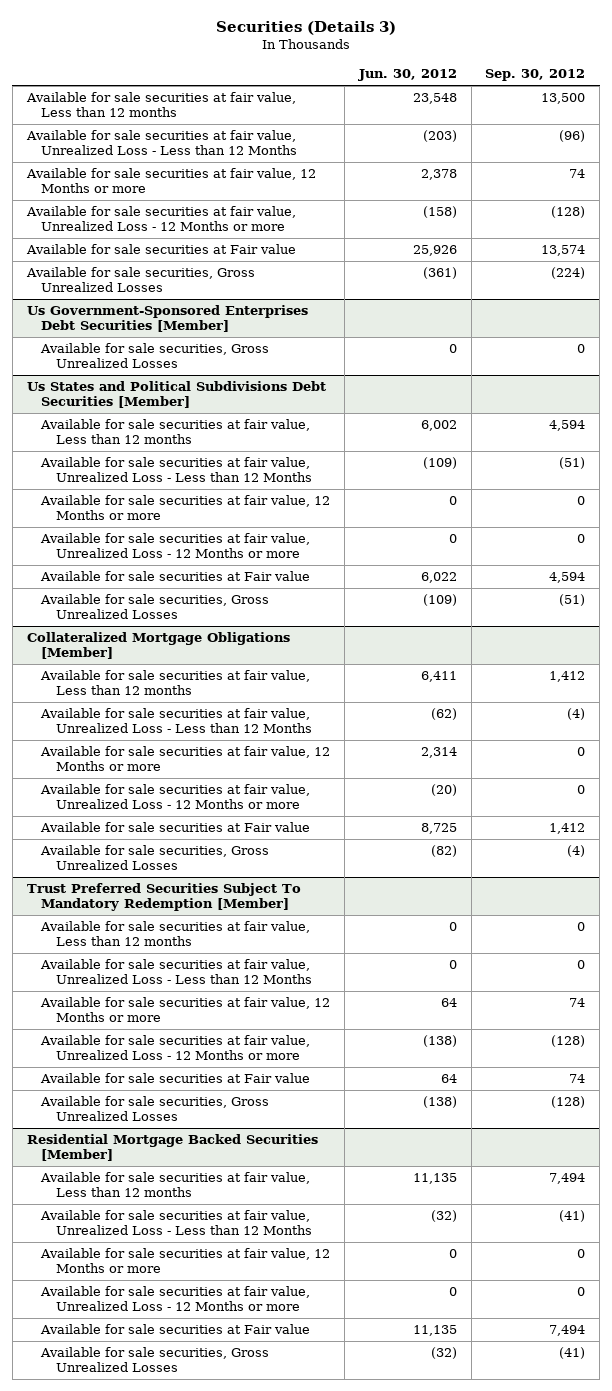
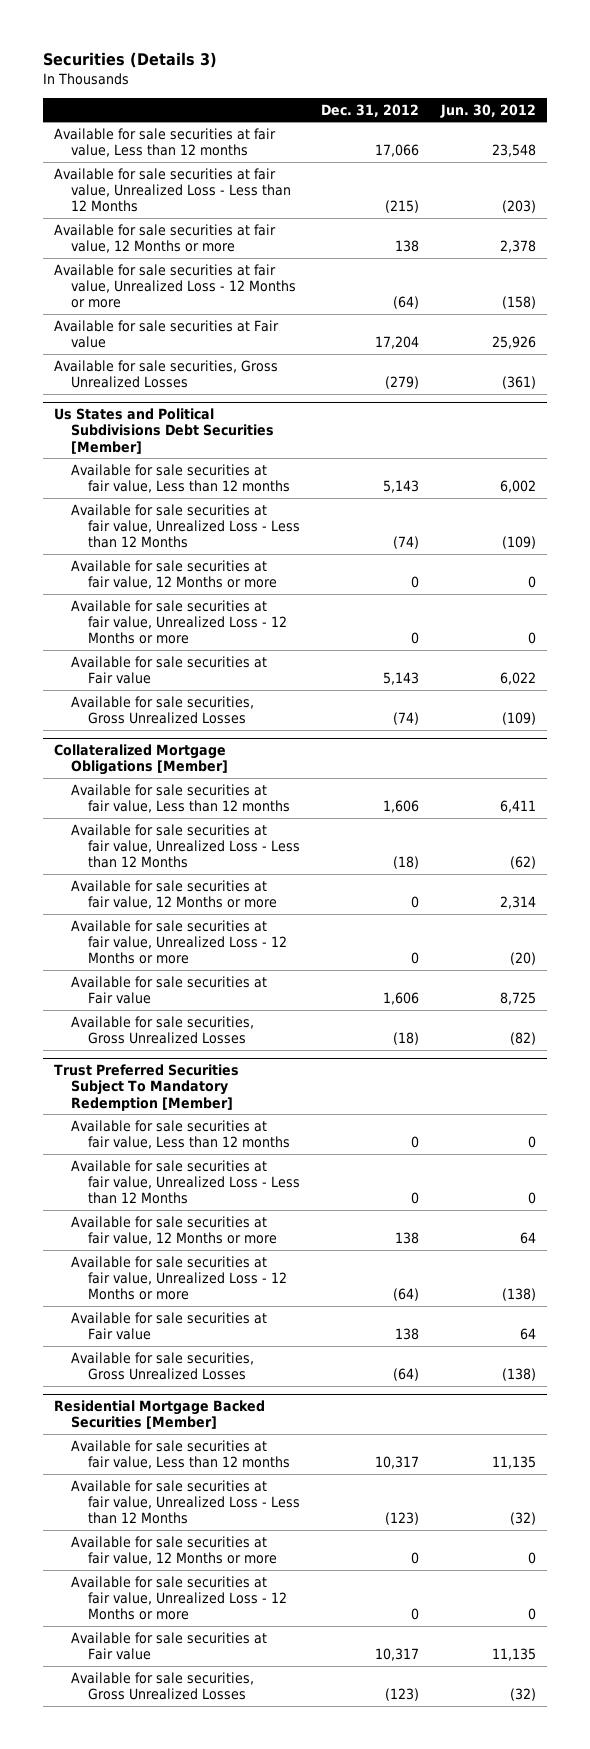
- | Jun. 30, 2012 | Sep. 30, 2012
+ | Dec. 31, 2012 | Jun. 30, 2012
- Us Government-Sponsored Enterprises Debt Securities [Member]
- Available for sale securities, Gross Unrealized Losses | 0 | 0

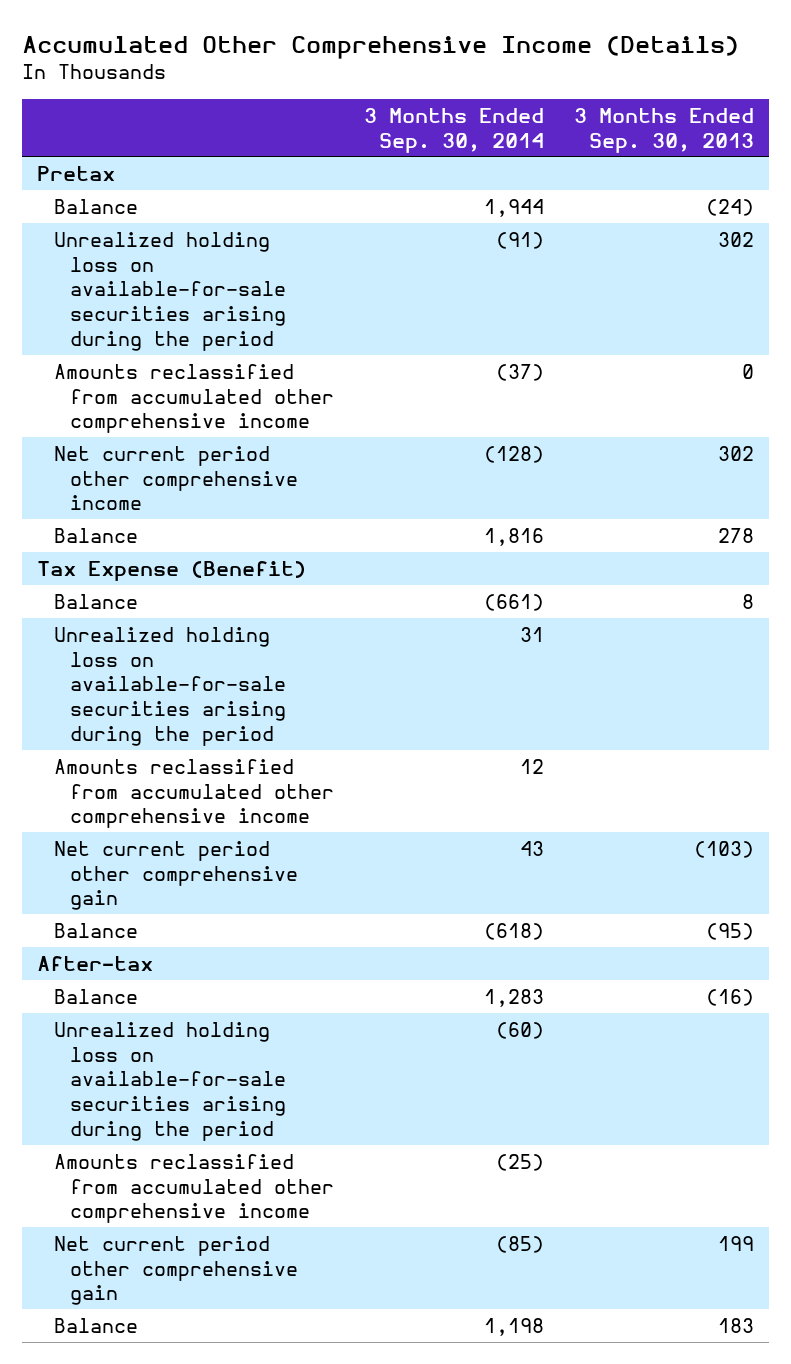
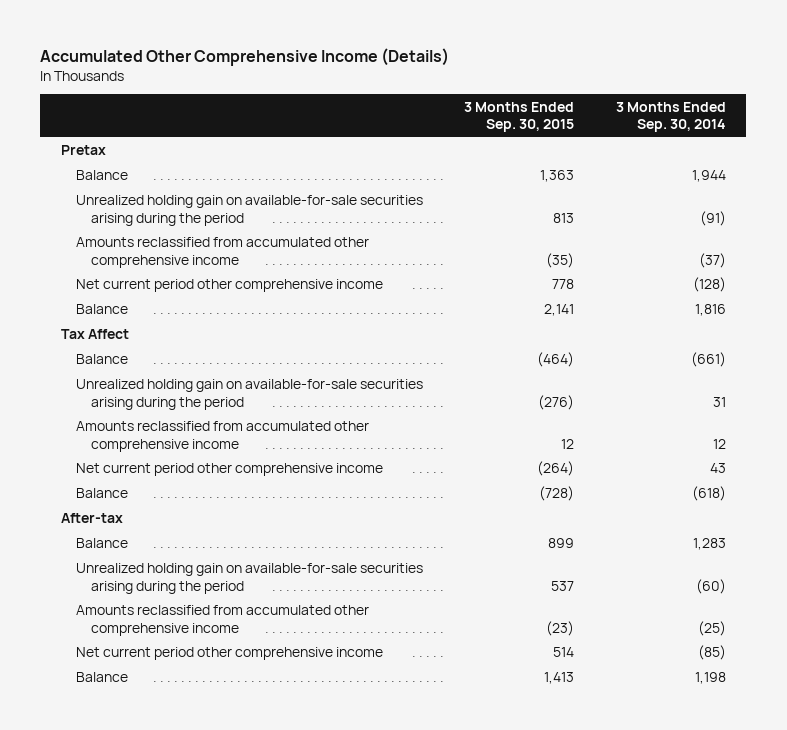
- | 3 Months Ended Sep. 30, 2014 | 3 Months Ended Sep. 30, 2013
+ | 3 Months Ended Sep. 30, 2015 | 3 Months Ended Sep. 30, 2014
- Unrealized holding loss on available-for-sale securities arising during the period | (91) | 302
+ Unrealized holding gain on available-for-sale securities arising during the period | 813 | (91)
- Tax Expense (Benefit)
+ Tax Affect
- Unrealized holding loss on available-for-sale securities arising during the period | 31 |
+ Unrealized holding gain on available-for-sale securities arising during the period | (276) | 31
- Net current period other comprehensive gain | 43 | (103)
+ Net current period other comprehensive income | (264) | 43
- Unrealized holding loss on available-for-sale securities arising during the period | (60) |
+ Unrealized holding gain on available-for-sale securities arising during the period | 537 | (60)
- Net current period other comprehensive gain | (85) | 199
+ Net current period other comprehensive income | 514 | (85)

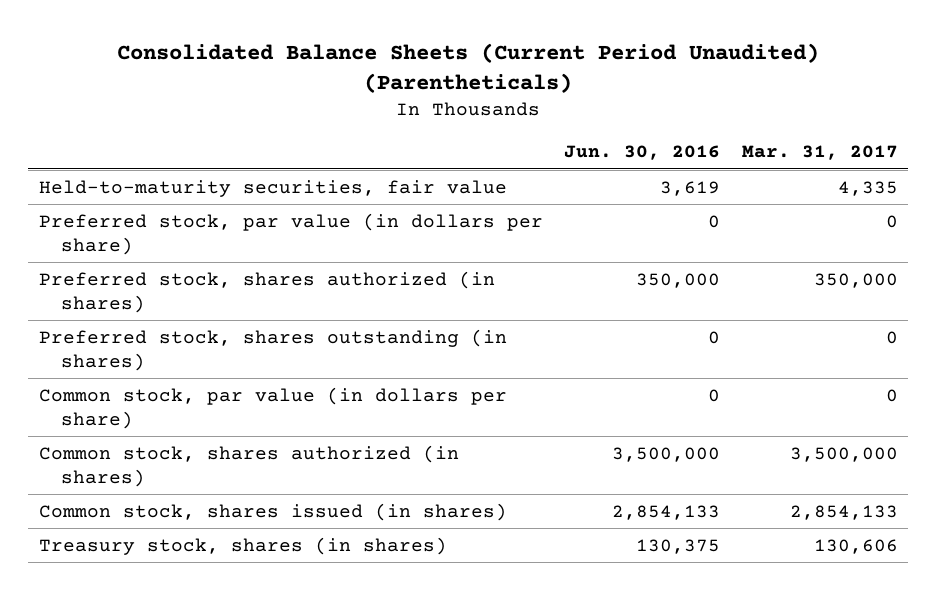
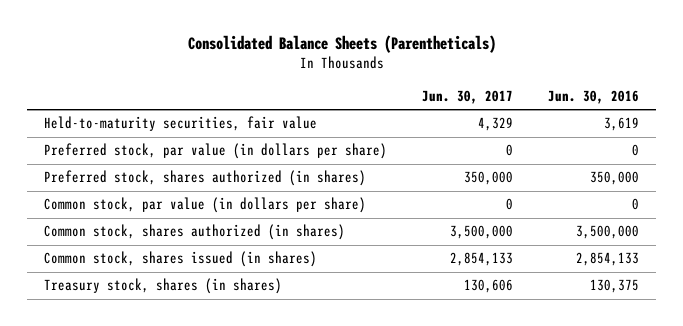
- Consolidated Balance Sheets (Current Period Unaudited) (Parentheticals)
+ Consolidated Balance Sheets (Parentheticals)
- | Jun. 30, 2016 | Mar. 31, 2017
+ | Jun. 30, 2017 | Jun. 30, 2016
- Preferred stock, shares outstanding (in shares) | 0 | 0

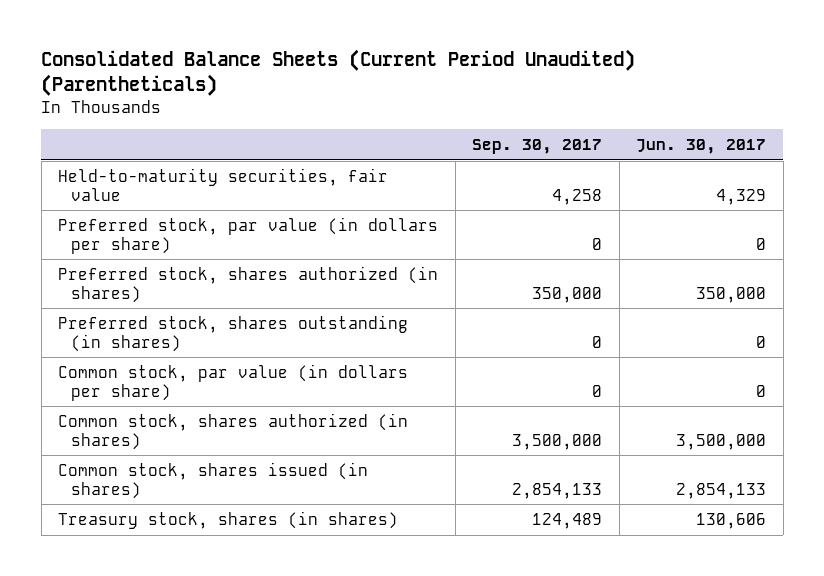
- Consolidated Balance Sheets (Parentheticals)
+ Consolidated Balance Sheets (Current Period Unaudited) (Parentheticals)
- | Jun. 30, 2017 | Jun. 30, 2016
+ | Sep. 30, 2017 | Jun. 30, 2017
+ Preferred stock, shares outstanding (in shares) | 0 | 0

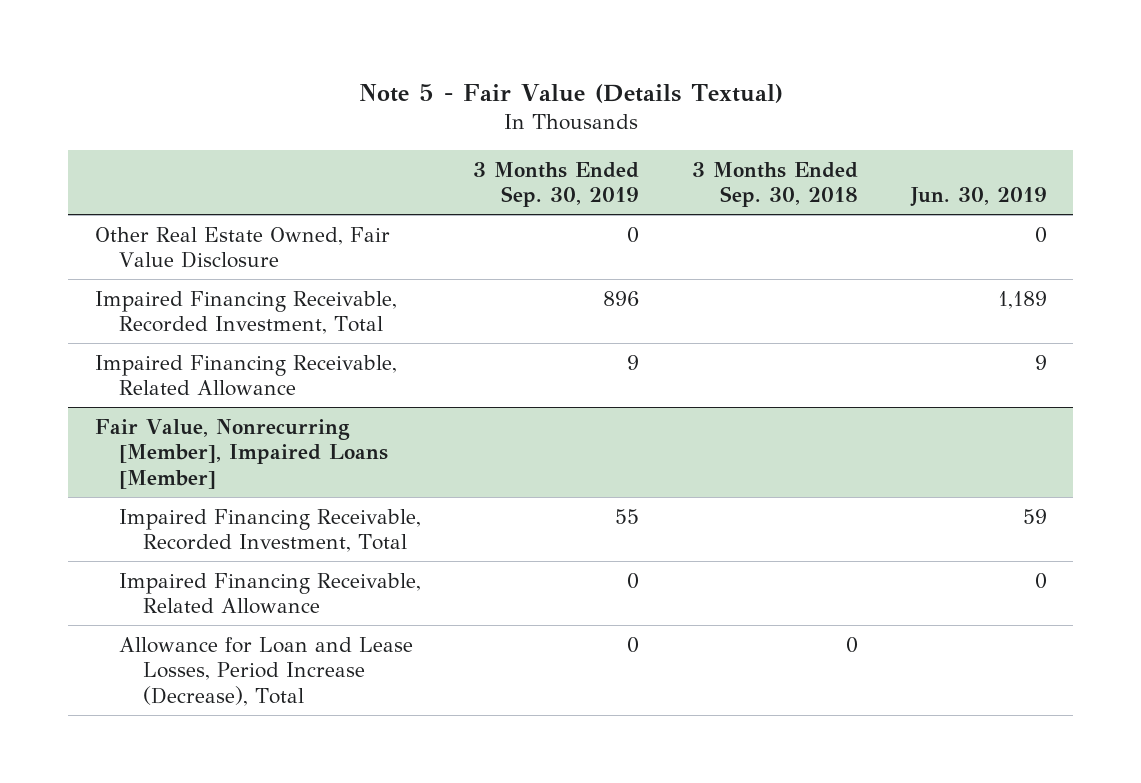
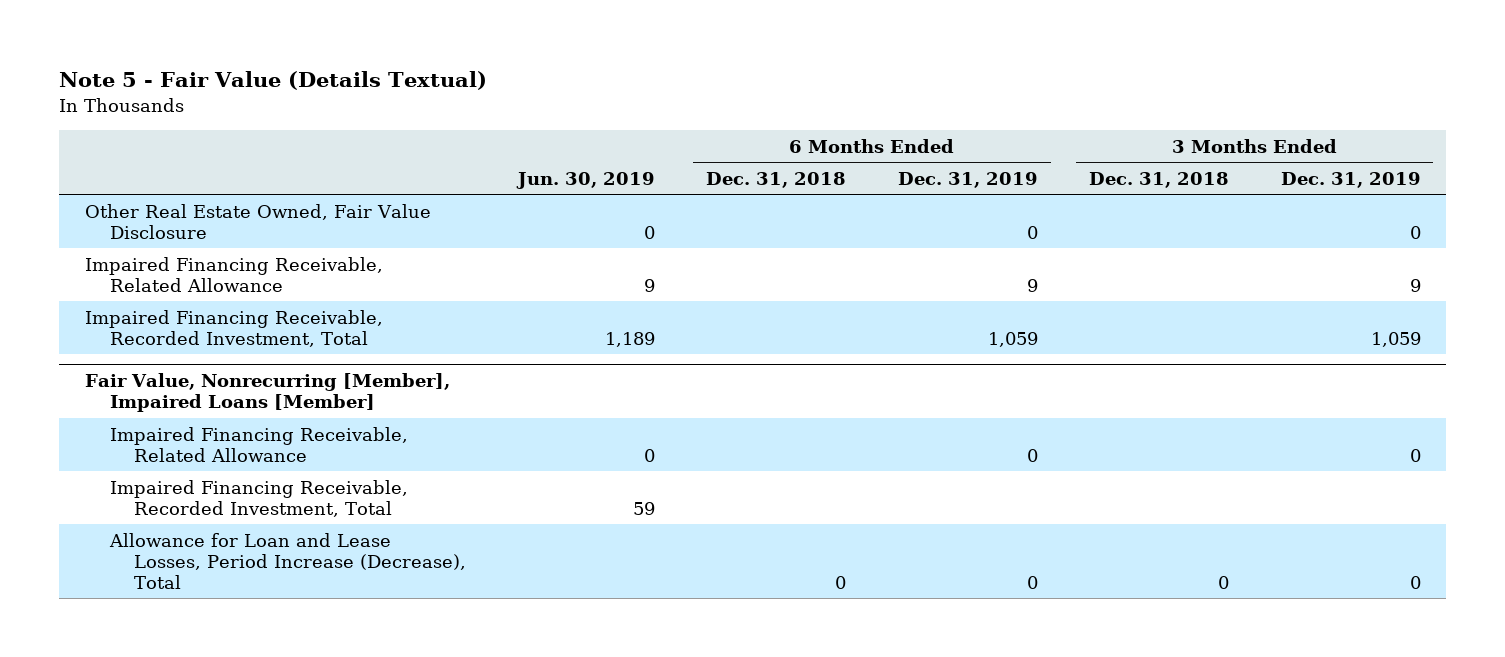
- | 3 Months Ended Sep. 30, 2019 | 3 Months Ended Sep. 30, 2018 | Jun. 30, 2019
+ | Jun. 30, 2019 | 6 Months Ended Dec. 31, 2018 | 6 Months Ended Dec. 31, 2019 | 3 Months Ended Dec. 31, 2018 | 3 Months Ended Dec. 31, 2019
moved down: Impaired Financing Receivable, Recorded Investment, Total | 1,189 | | 1,059 | | 1,059
@ Fair Value, Nonrecurring [Member], Impaired Loans [Member]
moved down: Impaired Financing Receivable, Recorded Investment, Total | 59 | | | |

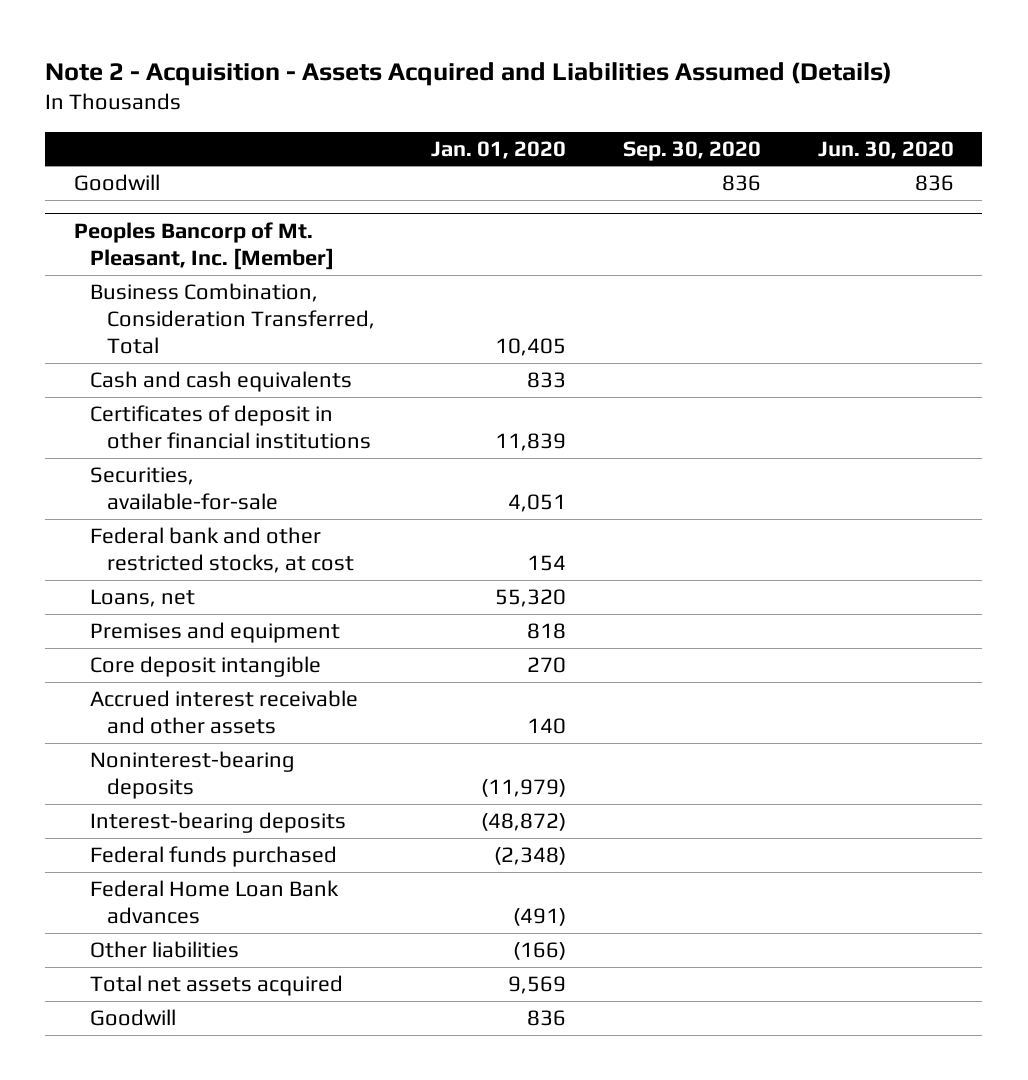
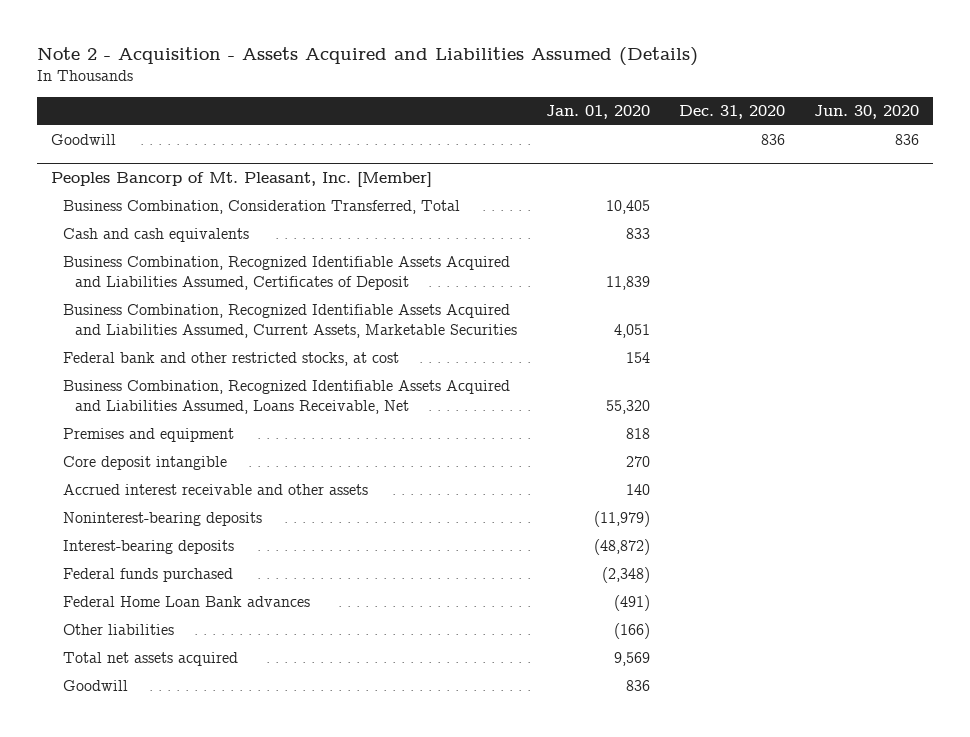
- | Jan. 01, 2020 | Sep. 30, 2020 | Jun. 30, 2020
+ | Jan. 01, 2020 | Dec. 31, 2020 | Jun. 30, 2020
@ Peoples Bancorp of Mt. Pleasant, Inc. [Member]
- Certificates of deposit in other financial institutions | 11,839 | |
- Securities, available-for-sale | 4,051 | |
+ Business Combination, Recognized Identifiable Assets Acquired and Liabilities Assumed, Certificates of Deposit | 11,839 | |
+ Business Combination, Recognized Identifiable Assets Acquired and Liabilities Assumed, Current Assets, Marketable Securities | 4,051 | |
- Loans, net | 55,320 | |
+ Business Combination, Recognized Identifiable Assets Acquired and Liabilities Assumed, Loans Receivable, Net | 55,320 | |

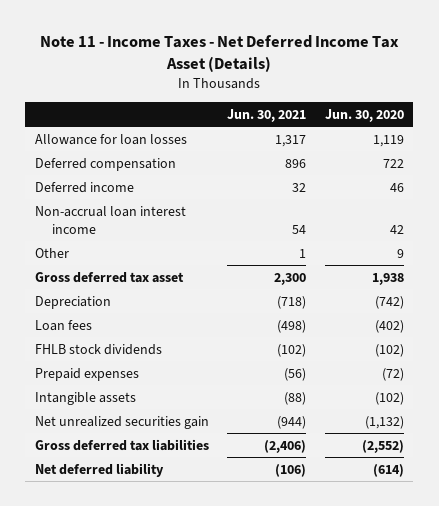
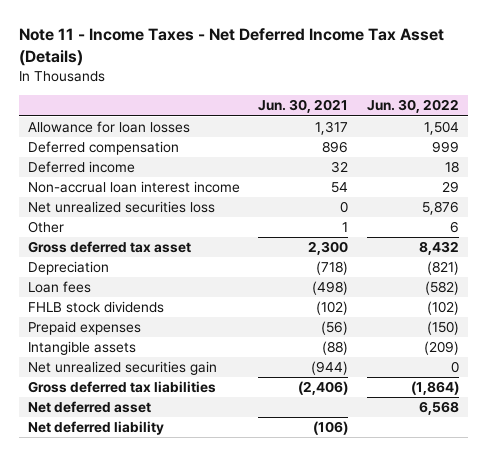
- | Jun. 30, 2021 | Jun. 30, 2020
+ | Jun. 30, 2021 | Jun. 30, 2022
+ Net unrealized securities loss | 0 | 5,876
+ Net deferred asset | | 6,568

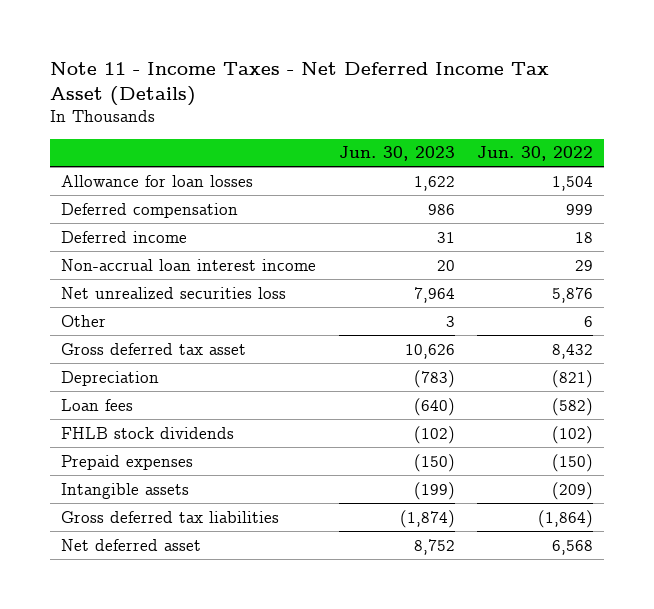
- | Jun. 30, 2021 | Jun. 30, 2022
+ | Jun. 30, 2023 | Jun. 30, 2022
- Net unrealized securities gain | (944) | 0
- Net deferred liability | (106) |

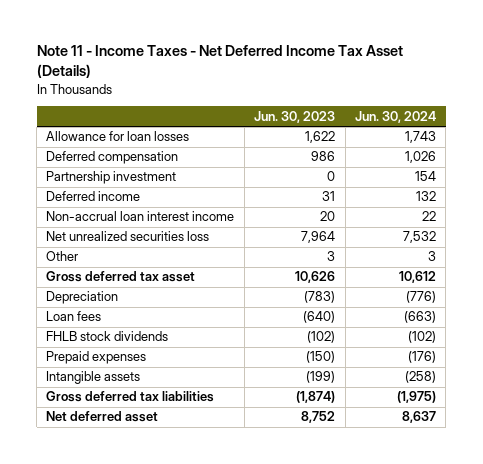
- | Jun. 30, 2023 | Jun. 30, 2022
+ | Jun. 30, 2023 | Jun. 30, 2024
+ Partnership investment | 0 | 154

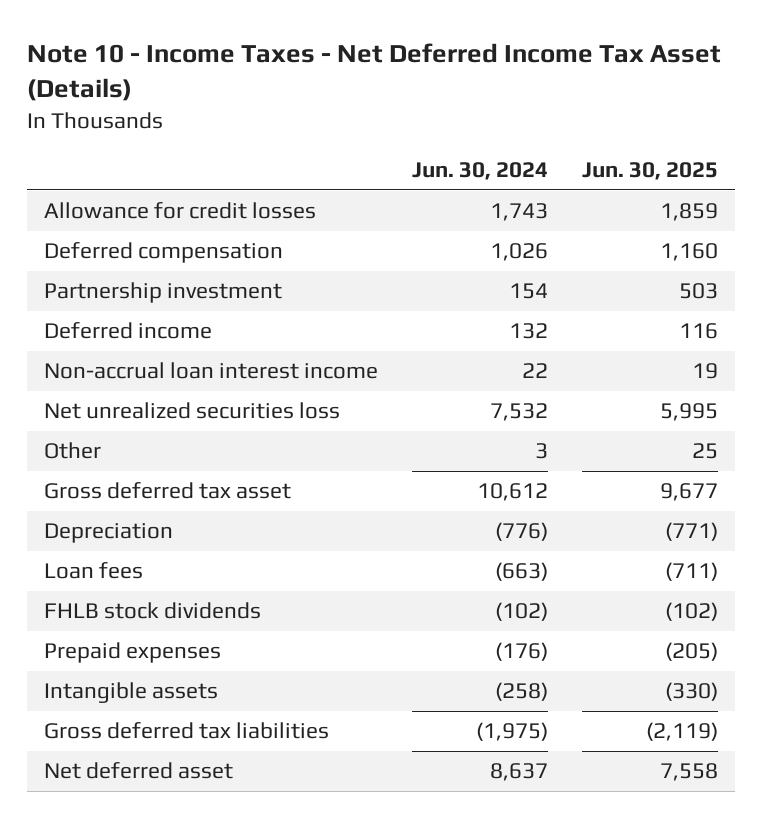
- Note 11 - Income Taxes - Net Deferred Income Tax Asset (Details)
+ Note 10 - Income Taxes - Net Deferred Income Tax Asset (Details)
- | Jun. 30, 2023 | Jun. 30, 2024
+ | Jun. 30, 2024 | Jun. 30, 2025
- Allowance for loan losses | 1,622 | 1,743
+ Allowance for credit losses | 1,743 | 1,859

